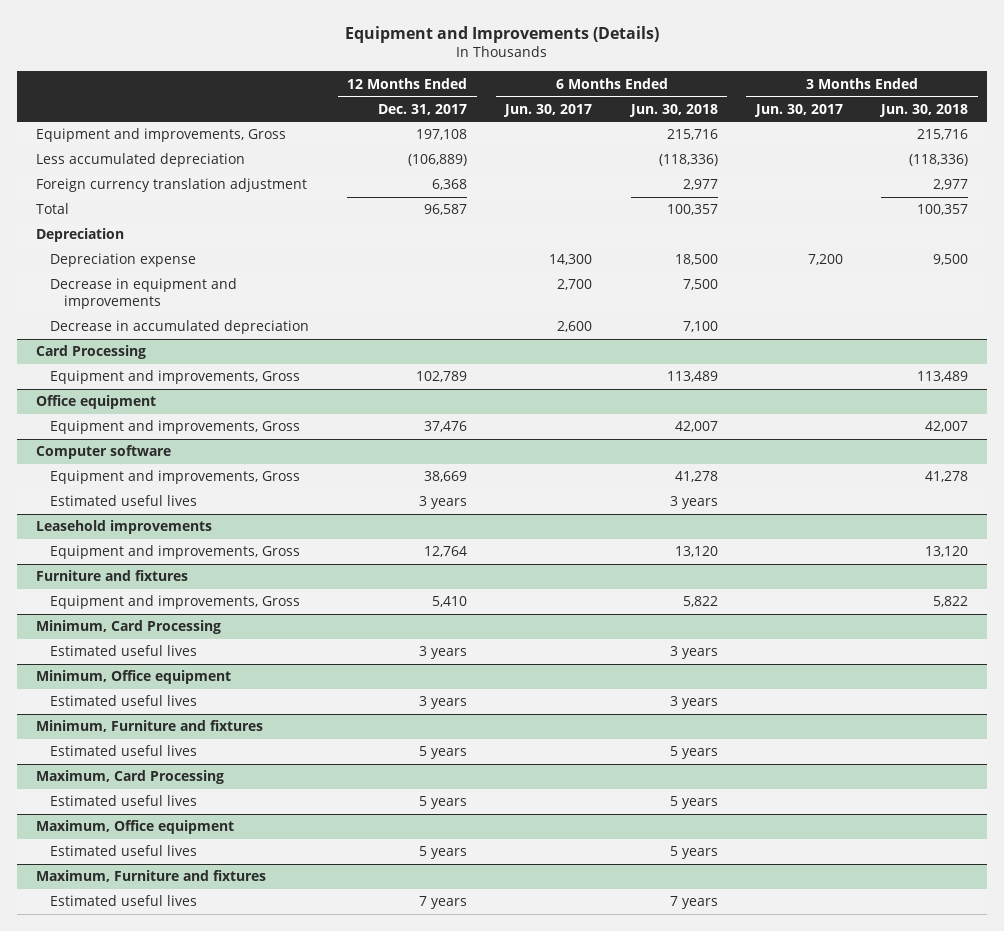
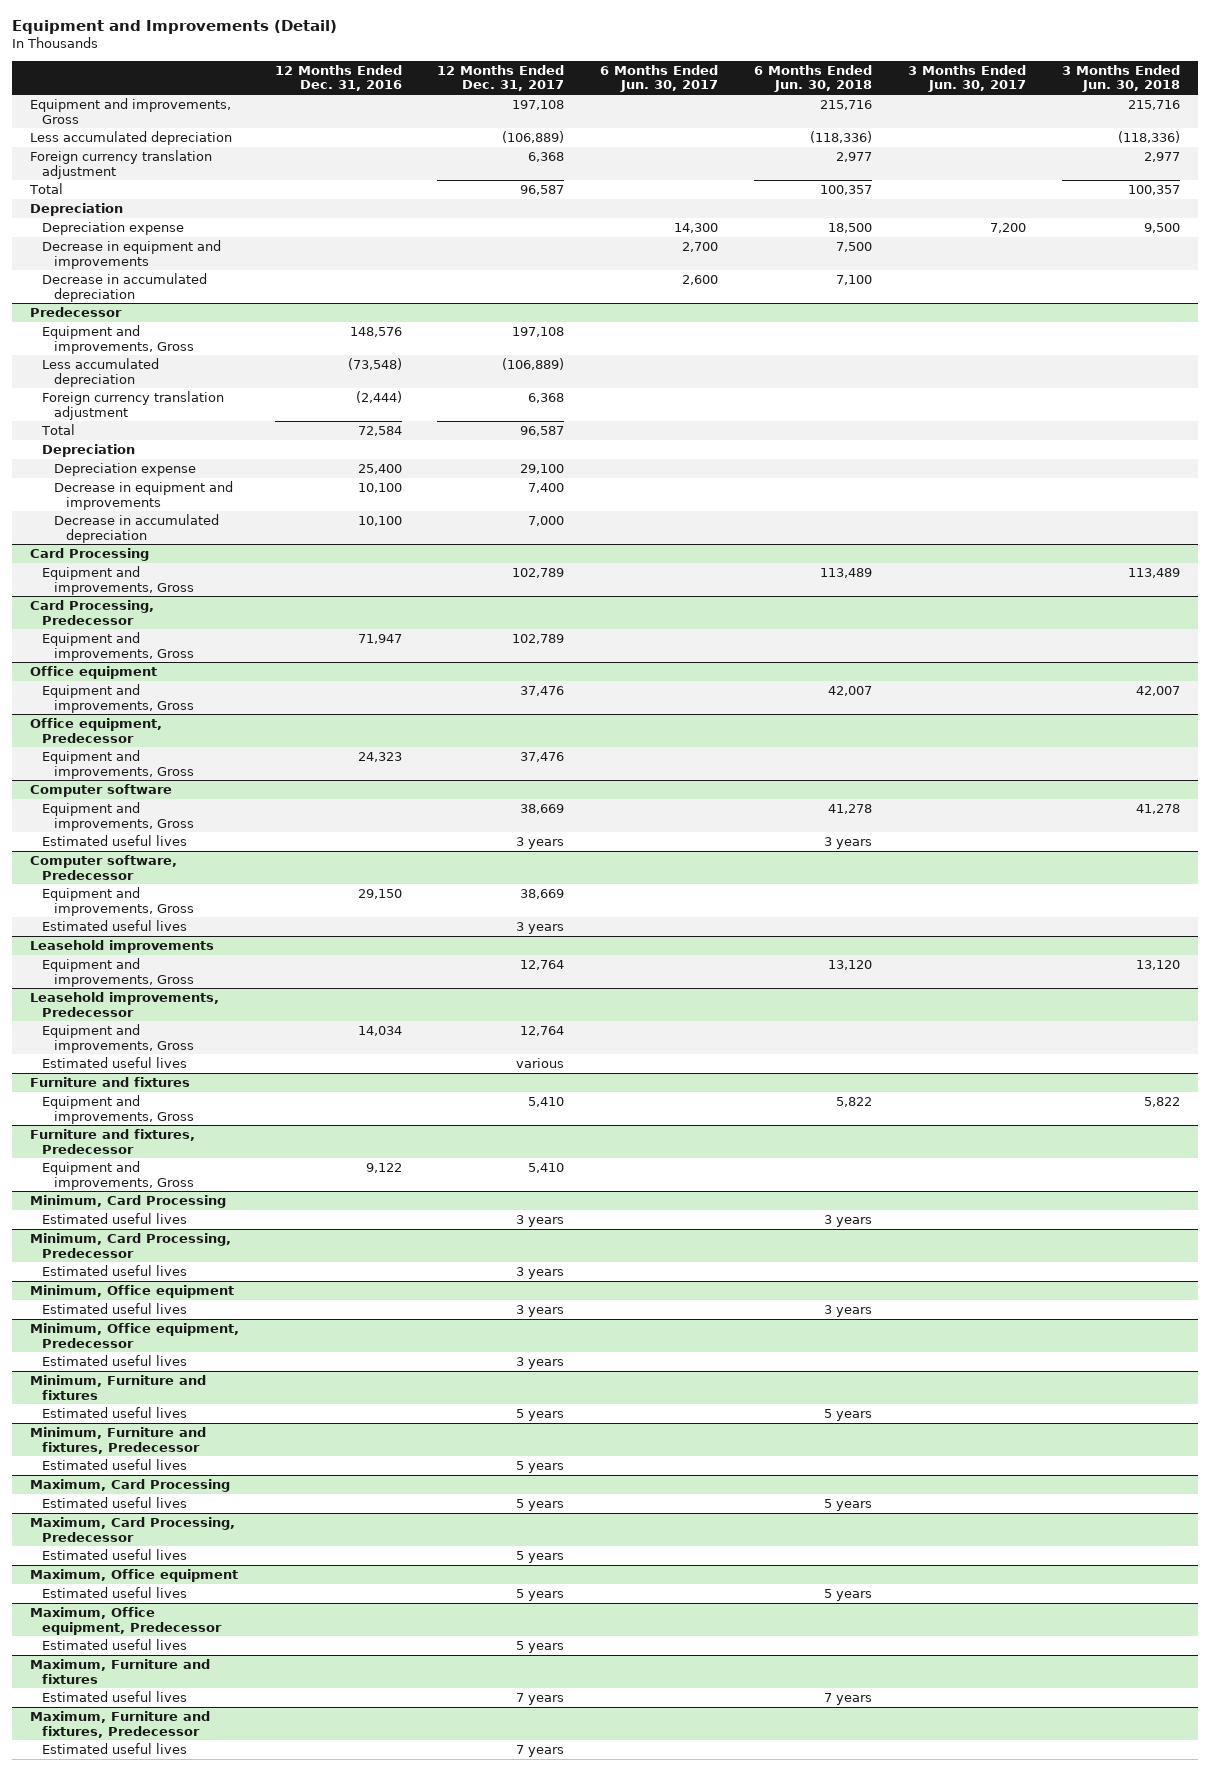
- Equipment and Improvements (Details)
+ Equipment and Improvements (Detail)
- | 12 Months Ended Dec. 31, 2017 | 6 Months Ended Jun. 30, 2017 | 6 Months Ended Jun. 30, 2018 | 3 Months Ended Jun. 30, 2017 | 3 Months Ended Jun. 30, 2018
+ | 12 Months Ended Dec. 31, 2016 | 12 Months Ended Dec. 31, 2017 | 6 Months Ended Jun. 30, 2017 | 6 Months Ended Jun. 30, 2018 | 3 Months Ended Jun. 30, 2017 | 3 Months Ended Jun. 30, 2018
+ Predecessor
+ Equipment and improvements, Gross | 148,576 | 197,108 | | | |
+ Less accumulated depreciation | (73,548) | (106,889) | | | |
+ Foreign currency translation adjustment | (2,444) | 6,368 | | | |
+ Total | 72,584 | 96,587 | | | |
+ Depreciation
+ Depreciation expense | 25,400 | 29,100 | | | |
+ Decrease in equipment and improvements | 10,100 | 7,400 | | | |
+ Decrease in accumulated depreciation | 10,100 | 7,000 | | | |
+ Card Processing, Predecessor
+ Equipment and improvements, Gross | 71,947 | 102,789 | | | |
+ Office equipment, Predecessor
+ Equipment and improvements, Gross | 24,323 | 37,476 | | | |
+ Computer software, Predecessor
+ Equipment and improvements, Gross | 29,150 | 38,669 | | | |
+ Estimated useful lives | | 3 years | | | |
+ Leasehold improvements, Predecessor
+ Equipment and improvements, Gross | 14,034 | 12,764 | | | |
+ Estimated useful lives | | various | | | |
+ Furniture and fixtures, Predecessor
+ Equipment and improvements, Gross | 9,122 | 5,410 | | | |
+ Minimum, Card Processing, Predecessor
+ Estimated useful lives | | 3 years | | | |
+ Minimum, Office equipment, Predecessor
+ Estimated useful lives | | 3 years | | | |
+ Minimum, Furniture and fixtures, Predecessor
+ Estimated useful lives | | 5 years | | | |
+ Maximum, Card Processing, Predecessor
+ Estimated useful lives | | 5 years | | | |
+ Maximum, Office equipment, Predecessor
+ Estimated useful lives | | 5 years | | | |
+ Maximum, Furniture and fixtures, Predecessor
+ Estimated useful lives | | 7 years | | | |

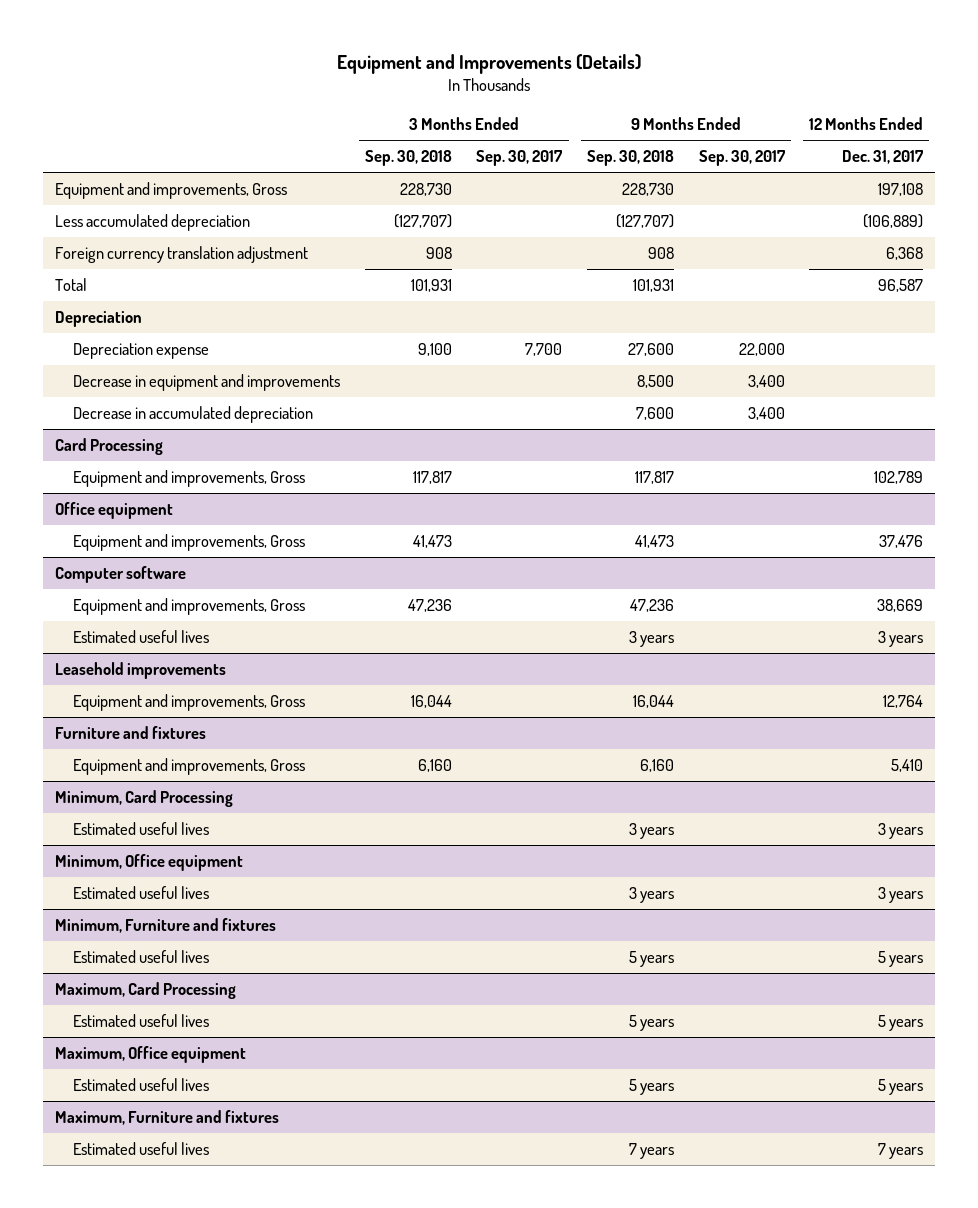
- Equipment and Improvements (Detail)
+ Equipment and Improvements (Details)
- | 12 Months Ended Dec. 31, 2016 | 12 Months Ended Dec. 31, 2017 | 6 Months Ended Jun. 30, 2017 | 6 Months Ended Jun. 30, 2018 | 3 Months Ended Jun. 30, 2017 | 3 Months Ended Jun. 30, 2018
+ | 3 Months Ended Sep. 30, 2018 | 3 Months Ended Sep. 30, 2017 | 9 Months Ended Sep. 30, 2018 | 9 Months Ended Sep. 30, 2017 | 12 Months Ended Dec. 31, 2017
- Predecessor
- Equipment and improvements, Gross | 148,576 | 197,108 | | | |
- Less accumulated depreciation | (73,548) | (106,889) | | | |
- Foreign currency translation adjustment | (2,444) | 6,368 | | | |
- Total | 72,584 | 96,587 | | | |
- Depreciation
- Depreciation expense | 25,400 | 29,100 | | | |
- Decrease in equipment and improvements | 10,100 | 7,400 | | | |
- Decrease in accumulated depreciation | 10,100 | 7,000 | | | |
- Card Processing, Predecessor
- Equipment and improvements, Gross | 71,947 | 102,789 | | | |
- Office equipment, Predecessor
- Equipment and improvements, Gross | 24,323 | 37,476 | | | |
- Computer software, Predecessor
- Equipment and improvements, Gross | 29,150 | 38,669 | | | |
- Estimated useful lives | | 3 years | | | |
- Leasehold improvements, Predecessor
- Equipment and improvements, Gross | 14,034 | 12,764 | | | |
- Estimated useful lives | | various | | | |
- Furniture and fixtures, Predecessor
- Equipment and improvements, Gross | 9,122 | 5,410 | | | |
- Minimum, Card Processing, Predecessor
- Estimated useful lives | | 3 years | | | |
- Minimum, Office equipment, Predecessor
- Estimated useful lives | | 3 years | | | |
- Minimum, Furniture and fixtures, Predecessor
- Estimated useful lives | | 5 years | | | |
- Maximum, Card Processing, Predecessor
- Estimated useful lives | | 5 years | | | |
- Maximum, Office equipment, Predecessor
- Estimated useful lives | | 5 years | | | |
- Maximum, Furniture and fixtures, Predecessor
- Estimated useful lives | | 7 years | | | |

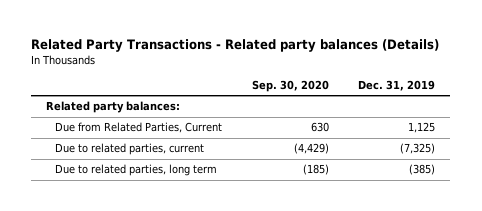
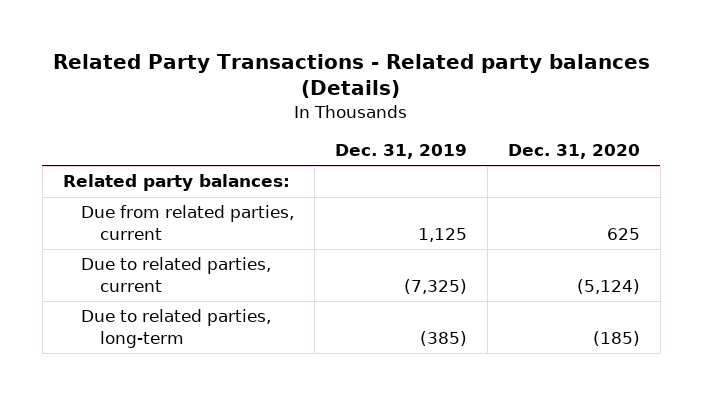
- | Sep. 30, 2020 | Dec. 31, 2019
+ | Dec. 31, 2019 | Dec. 31, 2020
- Due from Related Parties, Current | 630 | 1,125
+ Due from related parties, current | 1,125 | 625
- Due to related parties, long term | (185) | (385)
+ Due to related parties, long-term | (385) | (185)

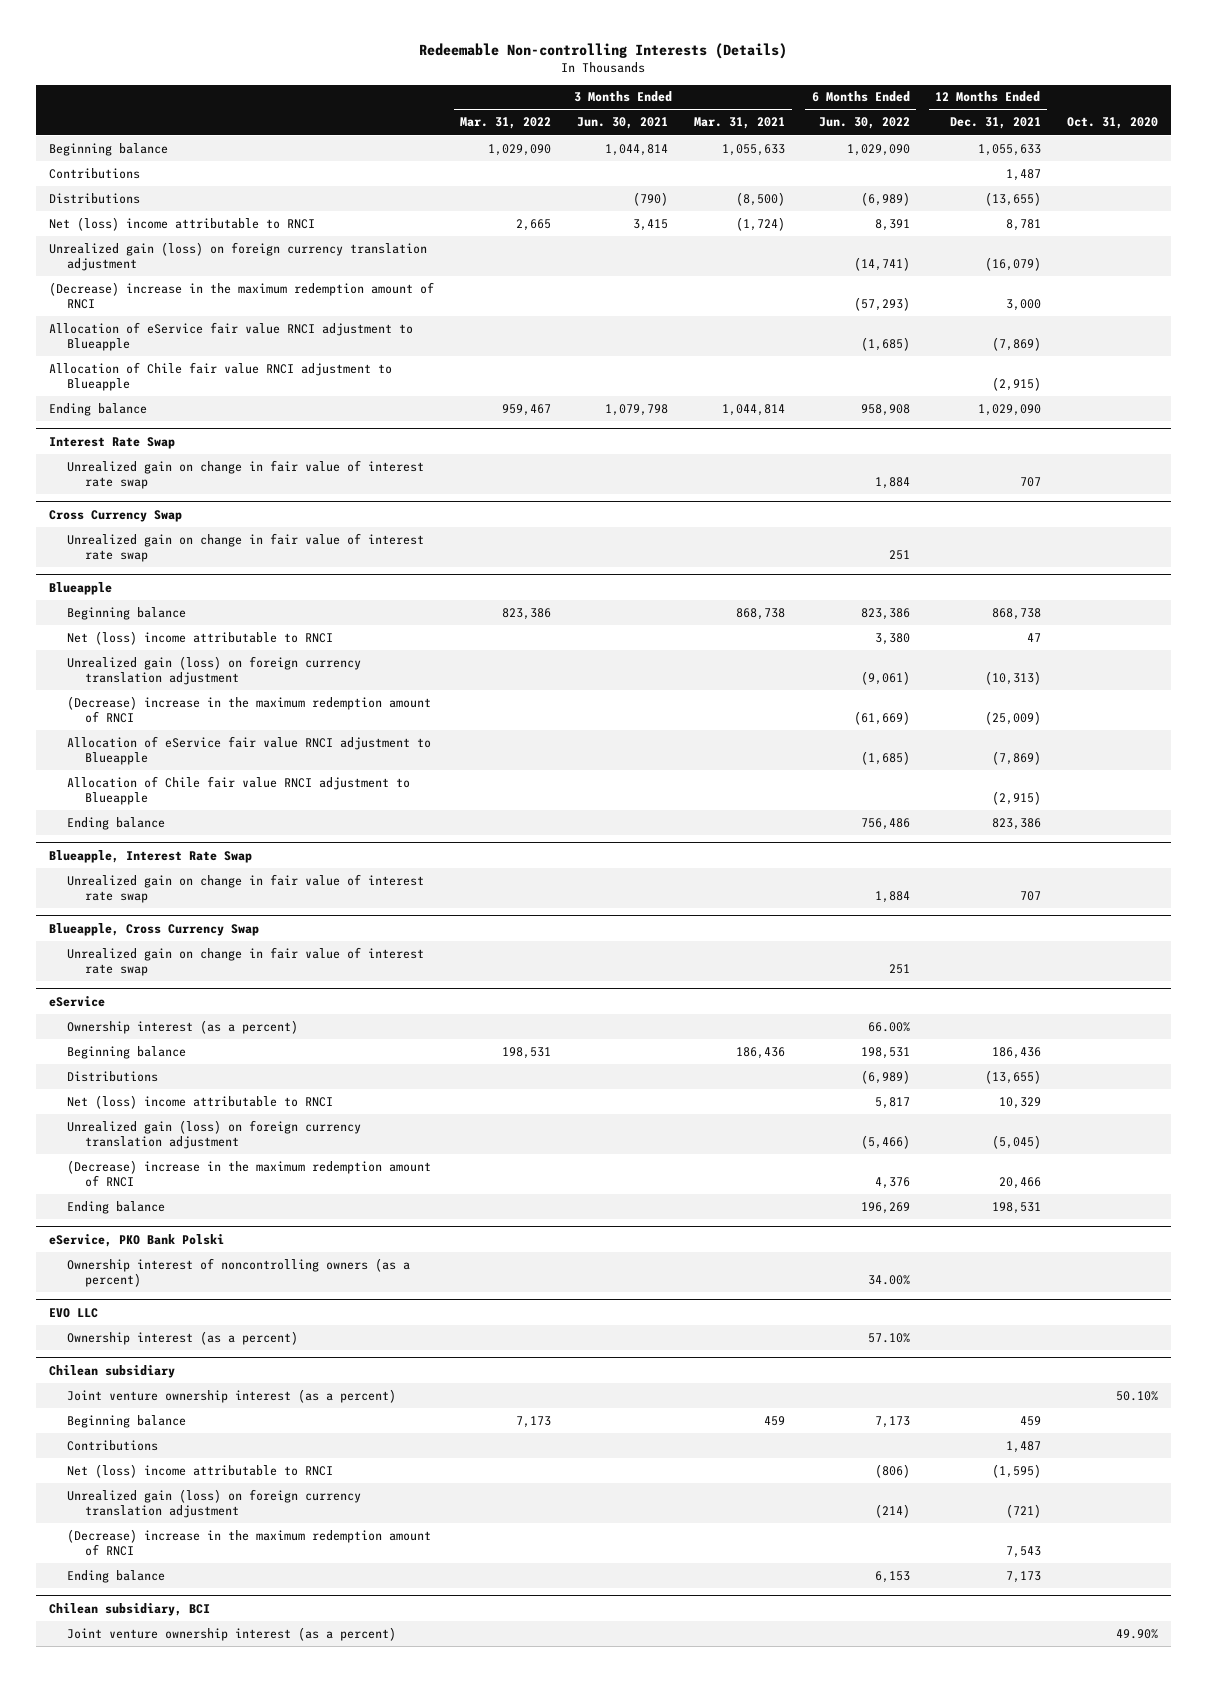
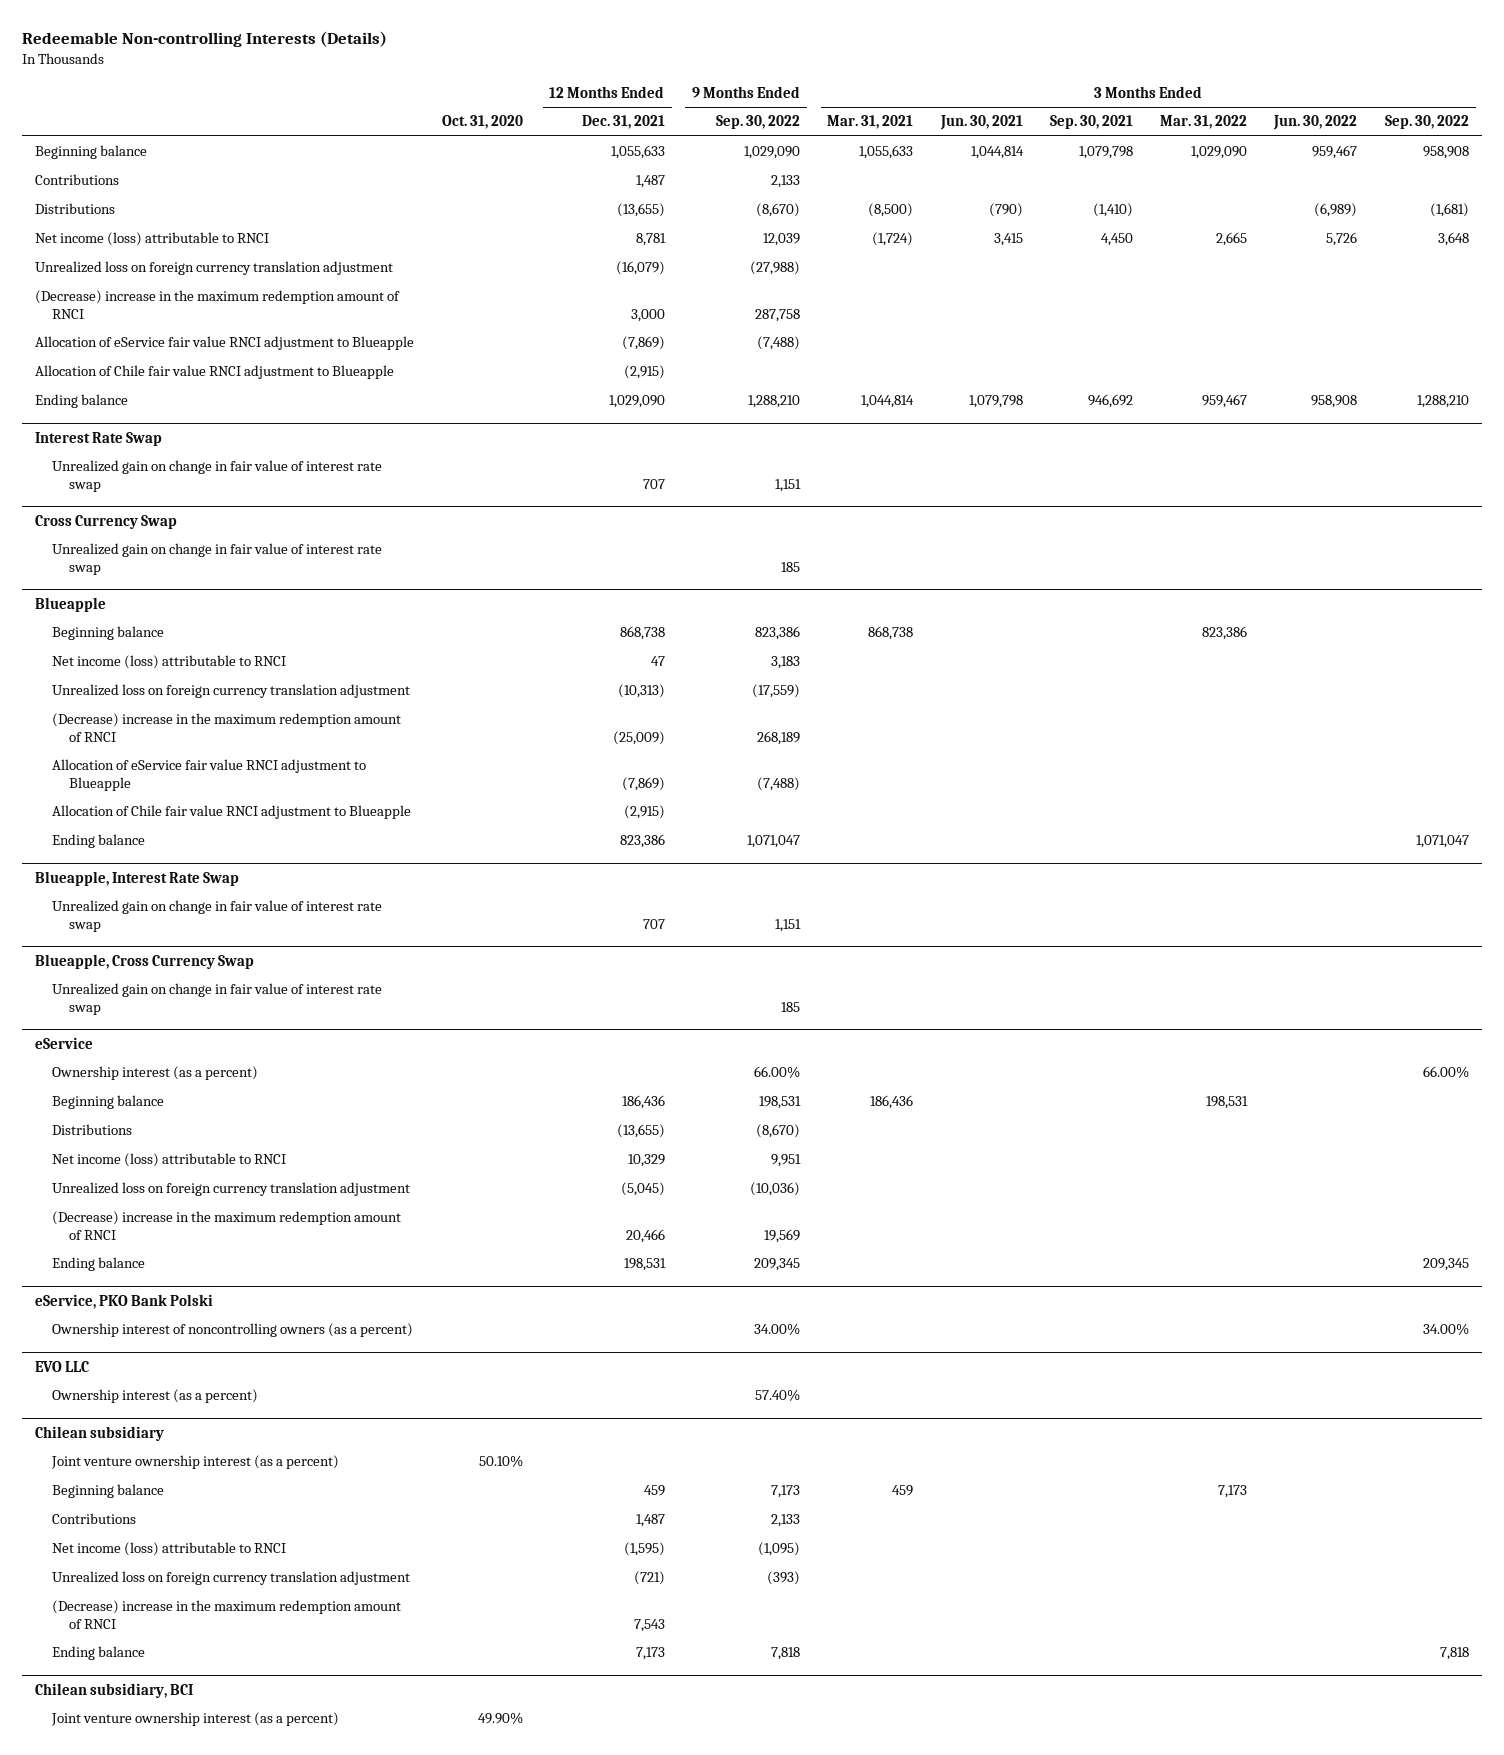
- | 3 Months Ended Mar. 31, 2022 | 3 Months Ended Jun. 30, 2021 | 3 Months Ended Mar. 31, 2021 | 6 Months Ended Jun. 30, 2022 | 12 Months Ended Dec. 31, 2021 | Oct. 31, 2020
+ | Oct. 31, 2020 | 12 Months Ended Dec. 31, 2021 | 9 Months Ended Sep. 30, 2022 | 3 Months Ended Mar. 31, 2021 | 3 Months Ended Jun. 30, 2021 | 3 Months Ended Sep. 30, 2021 | 3 Months Ended Mar. 31, 2022 | 3 Months Ended Jun. 30, 2022 | 3 Months Ended Sep. 30, 2022
- Net (loss) income attributable to RNCI | 2,665 | 3,415 | (1,724) | 8,391 | 8,781 |
- Unrealized gain (loss) on foreign currency translation adjustment | | | | (14,741) | (16,079) |
+ Net income (loss) attributable to RNCI | | 8,781 | 12,039 | (1,724) | 3,415 | 4,450 | 2,665 | 5,726 | 3,648
+ Unrealized loss on foreign currency translation adjustment | | (16,079) | (27,988) | | | | | |
@ Blueapple
- Net (loss) income attributable to RNCI | | | | 3,380 | 47 |
- Unrealized gain (loss) on foreign currency translation adjustment | | | | (9,061) | (10,313) |
+ Net income (loss) attributable to RNCI | | 47 | 3,183 | | | | | |
+ Unrealized loss on foreign currency translation adjustment | | (10,313) | (17,559) | | | | | |
@ eService
- Net (loss) income attributable to RNCI | | | | 5,817 | 10,329 |
- Unrealized gain (loss) on foreign currency translation adjustment | | | | (5,466) | (5,045) |
+ Net income (loss) attributable to RNCI | | 10,329 | 9,951 | | | | | |
+ Unrealized loss on foreign currency translation adjustment | | (5,045) | (10,036) | | | | | |
@ Chilean subsidiary
- Net (loss) income attributable to RNCI | | | | (806) | (1,595) |
- Unrealized gain (loss) on foreign currency translation adjustment | | | | (214) | (721) |
+ Net income (loss) attributable to RNCI | | (1,595) | (1,095) | | | | | |
+ Unrealized loss on foreign currency translation adjustment | | (721) | (393) | | | | | |

